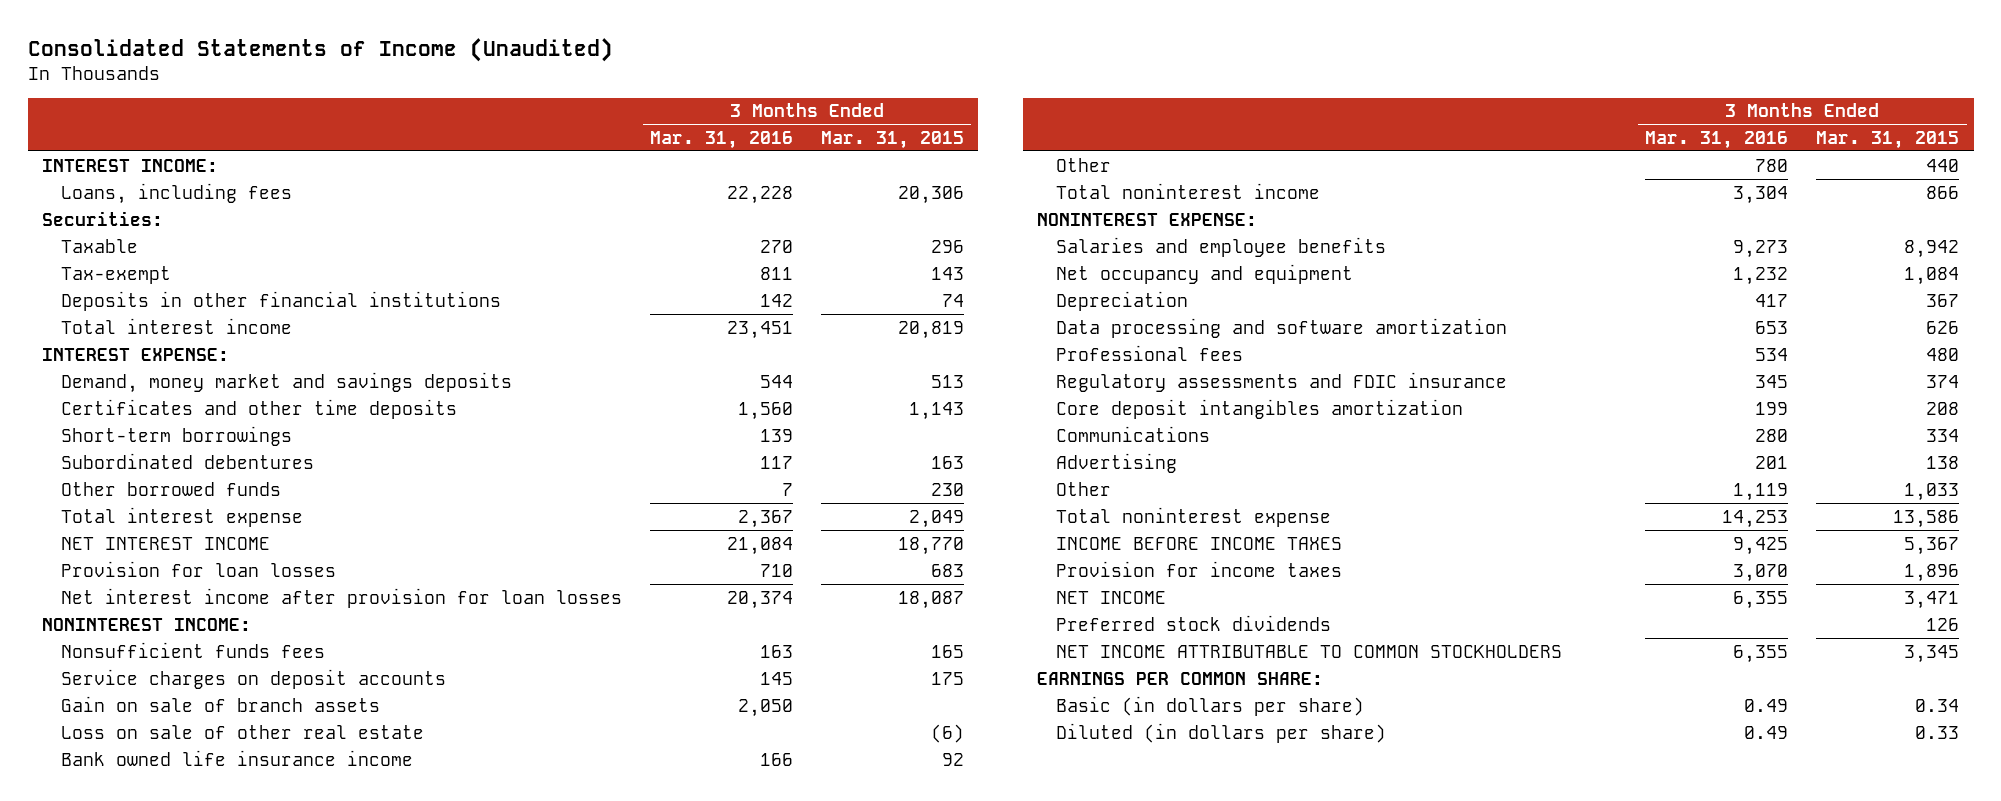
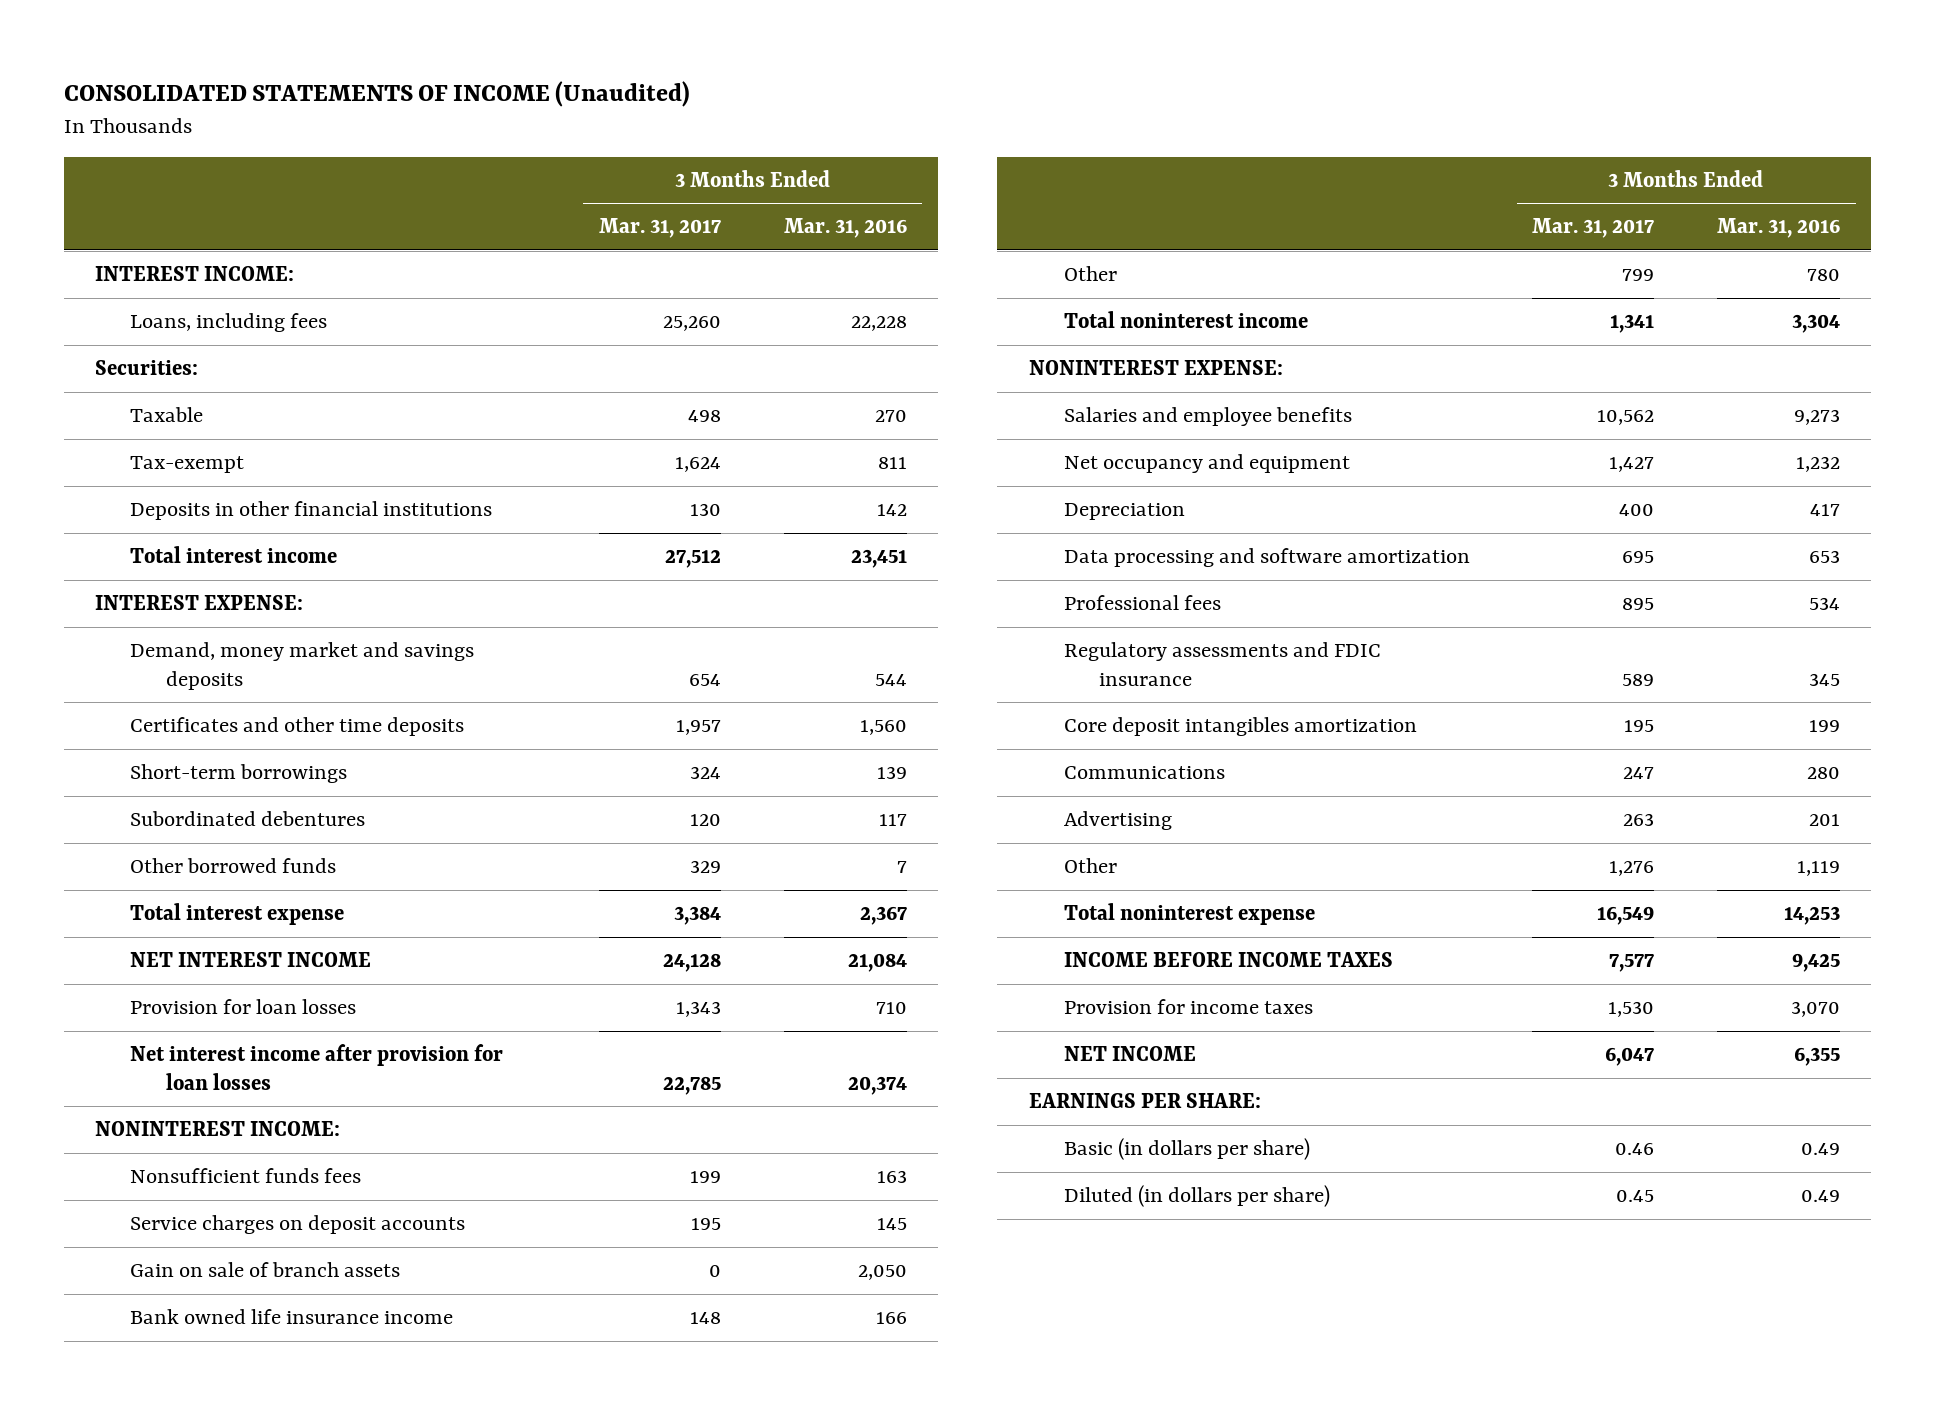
- Consolidated Statements of Income (Unaudited)
+ CONSOLIDATED STATEMENTS OF INCOME (Unaudited)
- | 3 Months Ended Mar. 31, 2016 | 3 Months Ended Mar. 31, 2015
+ | 3 Months Ended Mar. 31, 2017 | 3 Months Ended Mar. 31, 2016
- Loss on sale of other real estate | | (6)
- Preferred stock dividends | | 126
- NET INCOME ATTRIBUTABLE TO COMMON STOCKHOLDERS | 6,355 | 3,345
- EARNINGS PER COMMON SHARE:
+ EARNINGS PER SHARE:

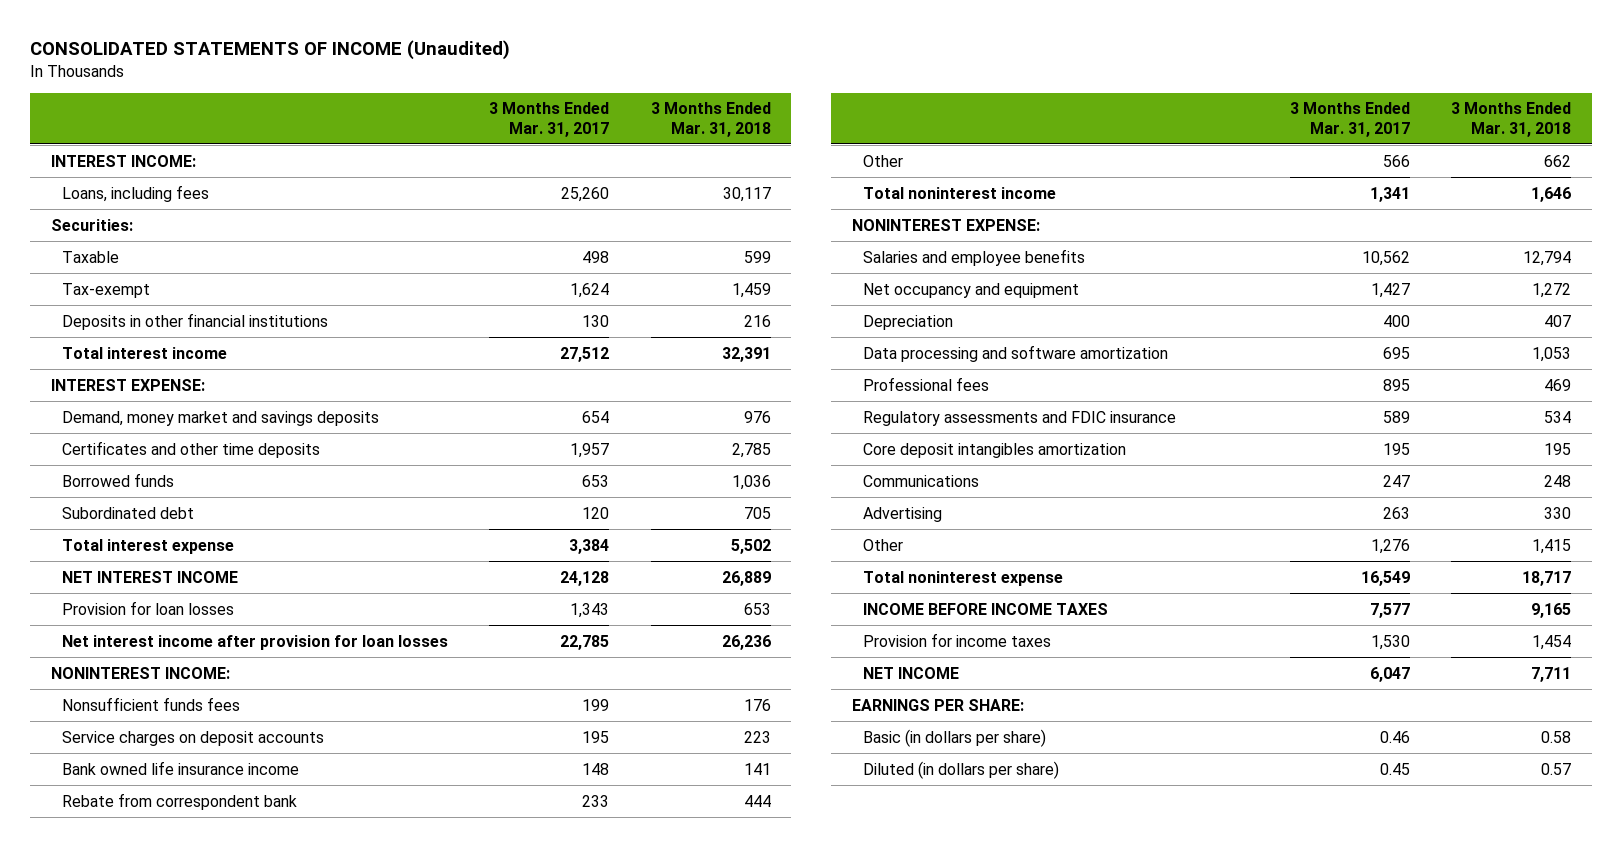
- | 3 Months Ended Mar. 31, 2017 | 3 Months Ended Mar. 31, 2016
+ | 3 Months Ended Mar. 31, 2017 | 3 Months Ended Mar. 31, 2018
- Short-term borrowings | 324 | 139
- Subordinated debentures | 120 | 117
- Other borrowed funds | 329 | 7
+ Borrowed funds | 653 | 1,036
+ Subordinated debt | 120 | 705
- Gain on sale of branch assets | 0 | 2,050
- Other | 799 | 780
+ Rebate from correspondent bank | 233 | 444
+ Other | 566 | 662

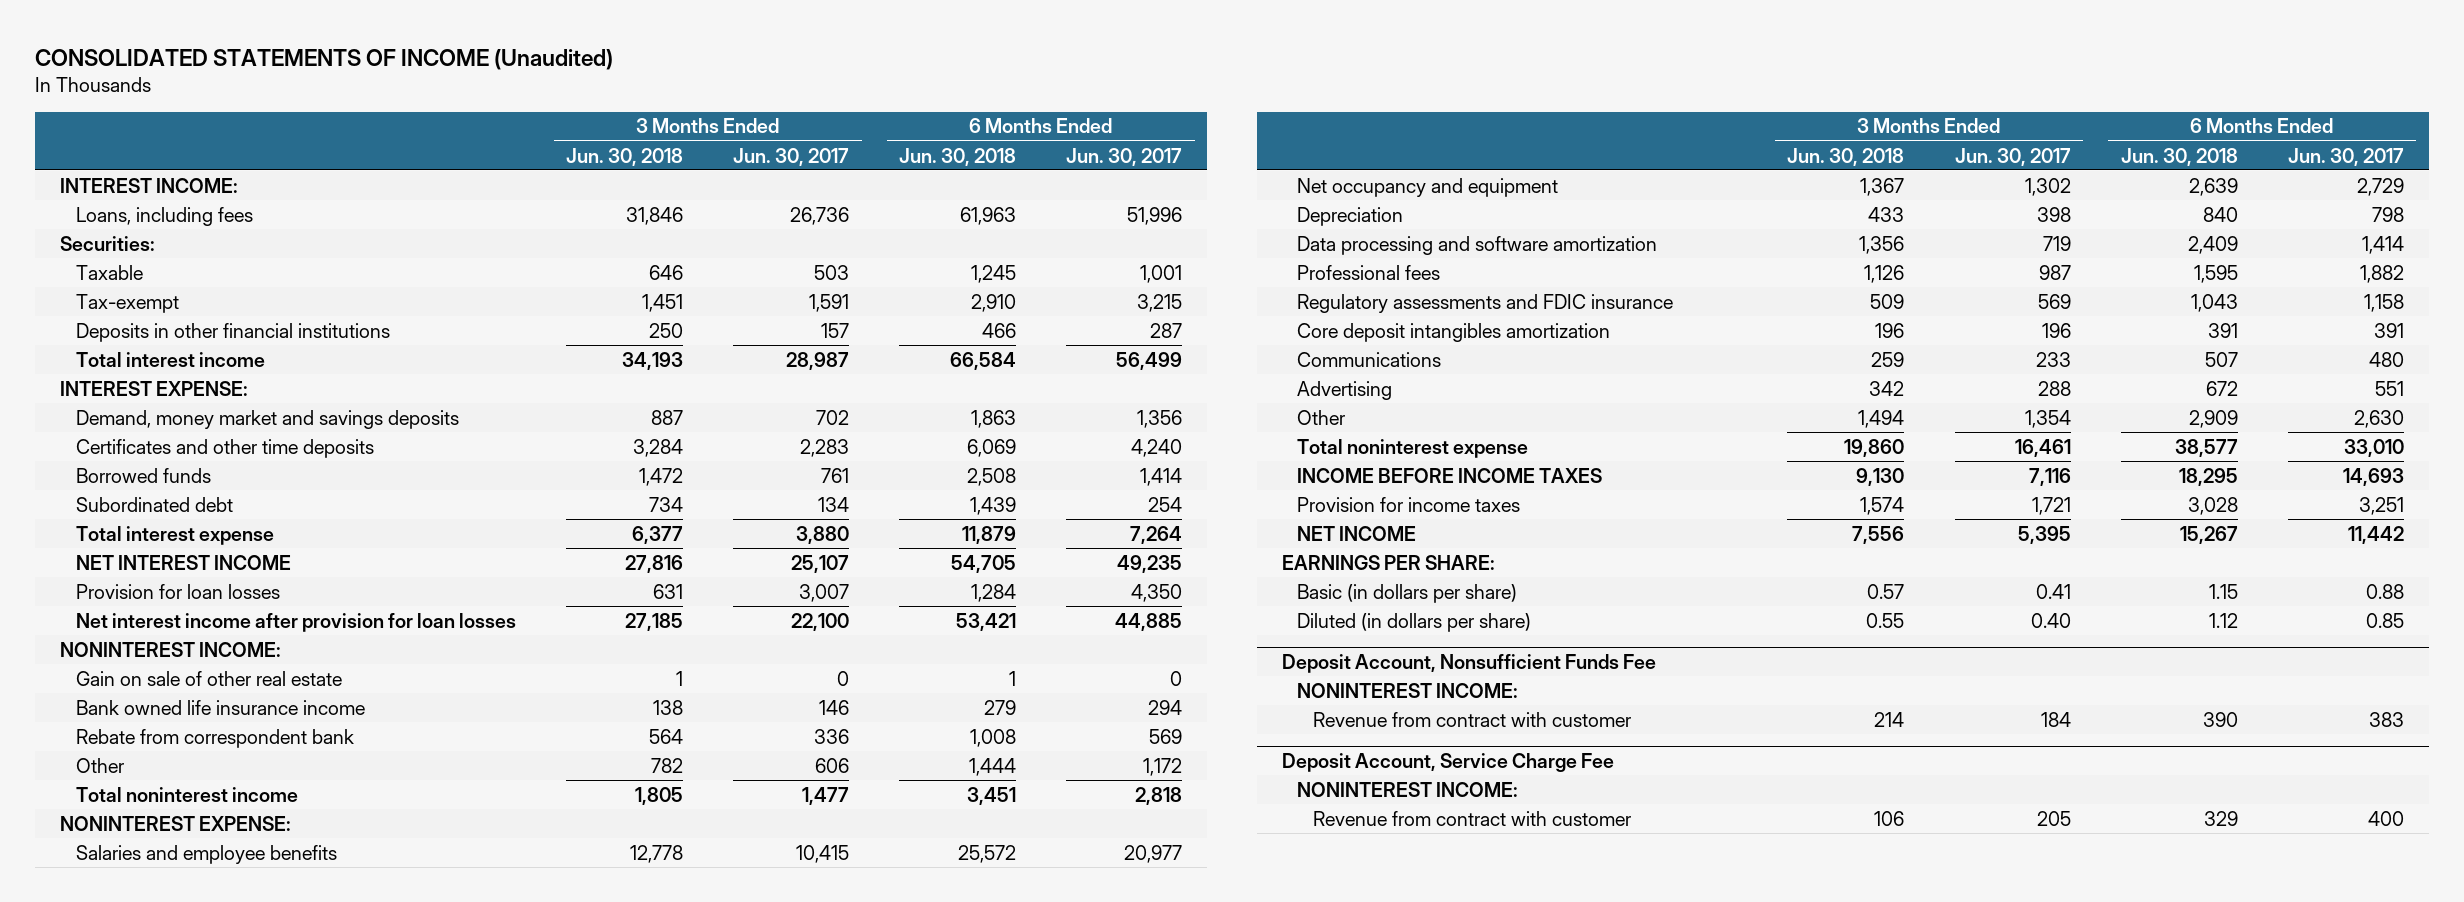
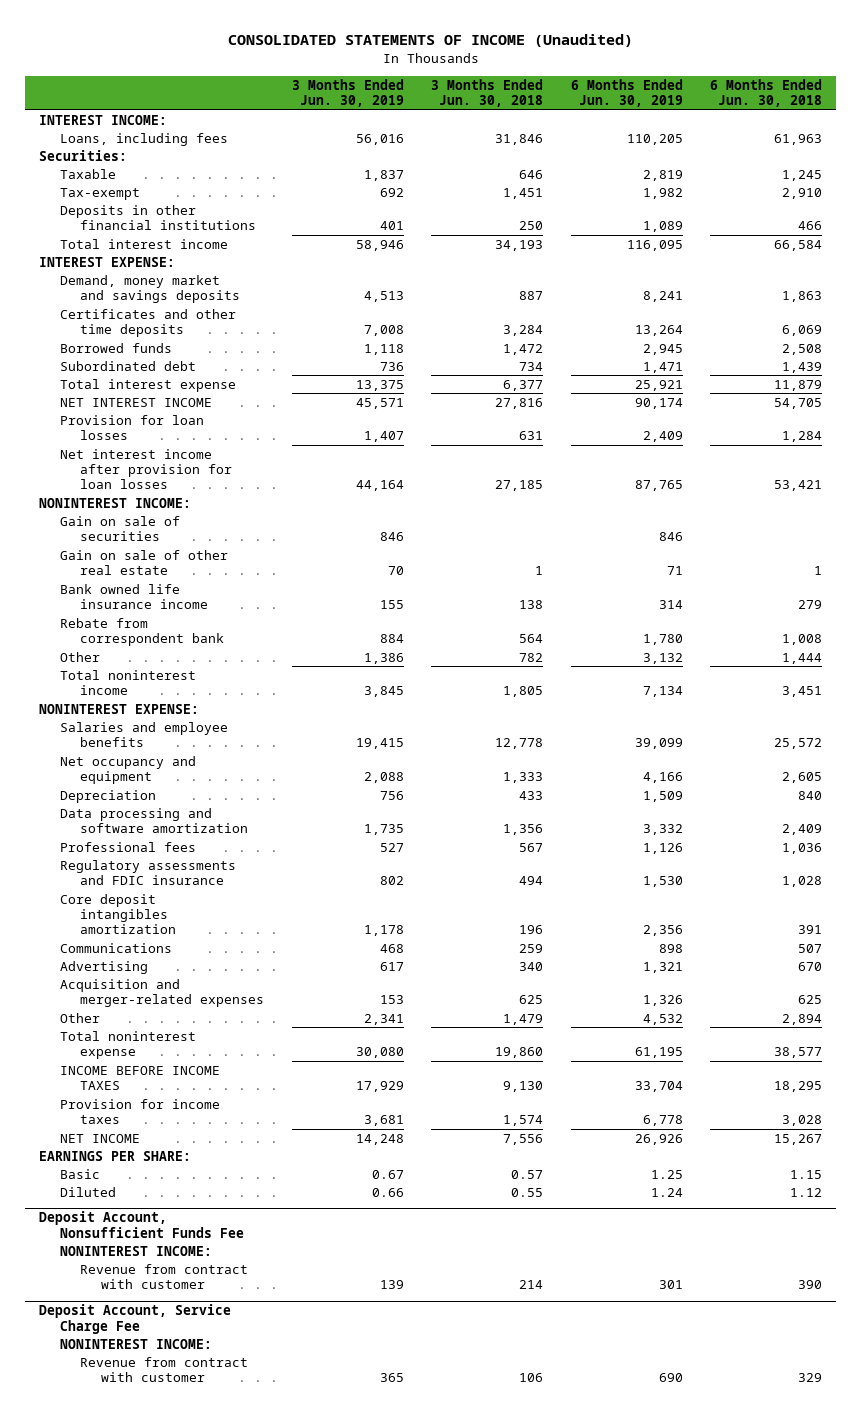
- | 3 Months Ended Jun. 30, 2018 | 3 Months Ended Jun. 30, 2017 | 6 Months Ended Jun. 30, 2018 | 6 Months Ended Jun. 30, 2017
+ | 3 Months Ended Jun. 30, 2019 | 3 Months Ended Jun. 30, 2018 | 6 Months Ended Jun. 30, 2019 | 6 Months Ended Jun. 30, 2018
+ Gain on sale of securities | 846 | | 846 |
- Net occupancy and equipment | 1,367 | 1,302 | 2,639 | 2,729
+ Net occupancy and equipment | 2,088 | 1,333 | 4,166 | 2,605
- Professional fees | 1,126 | 987 | 1,595 | 1,882
- Regulatory assessments and FDIC insurance | 509 | 569 | 1,043 | 1,158
+ Professional fees | 527 | 567 | 1,126 | 1,036
+ Regulatory assessments and FDIC insurance | 802 | 494 | 1,530 | 1,028
- Advertising | 342 | 288 | 672 | 551
- Other | 1,494 | 1,354 | 2,909 | 2,630
+ Advertising | 617 | 340 | 1,321 | 670
+ Acquisition and merger-related expenses | 153 | 625 | 1,326 | 625
+ Other | 2,341 | 1,479 | 4,532 | 2,894
- Basic (in dollars per share) | 0.57 | 0.41 | 1.15 | 0.88
- Diluted (in dollars per share) | 0.55 | 0.40 | 1.12 | 0.85
+ Basic | 0.67 | 0.57 | 1.25 | 1.15
+ Diluted | 0.66 | 0.55 | 1.24 | 1.12

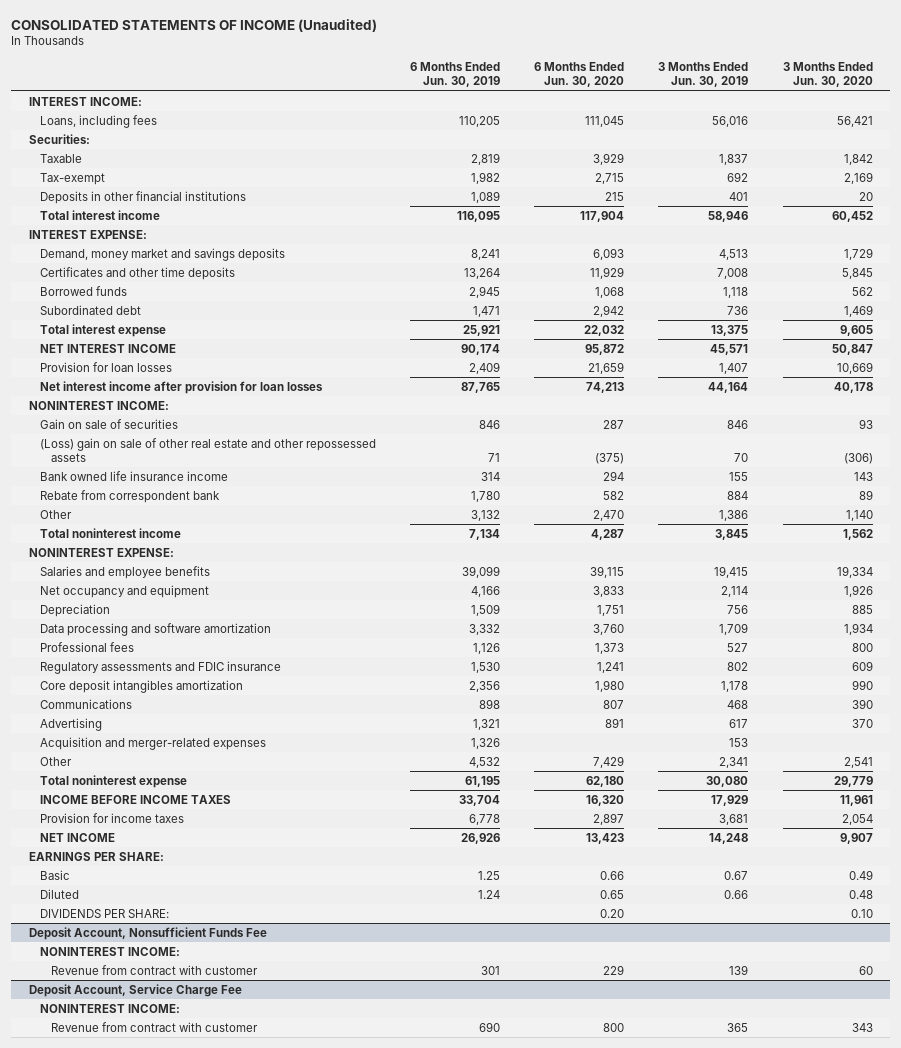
- | 3 Months Ended Jun. 30, 2019 | 3 Months Ended Jun. 30, 2018 | 6 Months Ended Jun. 30, 2019 | 6 Months Ended Jun. 30, 2018
+ | 6 Months Ended Jun. 30, 2019 | 6 Months Ended Jun. 30, 2020 | 3 Months Ended Jun. 30, 2019 | 3 Months Ended Jun. 30, 2020
- Gain on sale of other real estate | 70 | 1 | 71 | 1
+ (Loss) gain on sale of other real estate and other repossessed assets | 71 | (375) | 70 | (306)
- Net occupancy and equipment | 2,088 | 1,333 | 4,166 | 2,605
+ Net occupancy and equipment | 4,166 | 3,833 | 2,114 | 1,926
- Data processing and software amortization | 1,735 | 1,356 | 3,332 | 2,409
+ Data processing and software amortization | 3,332 | 3,760 | 1,709 | 1,934
+ DIVIDENDS PER SHARE: | | 0.20 | | 0.10

